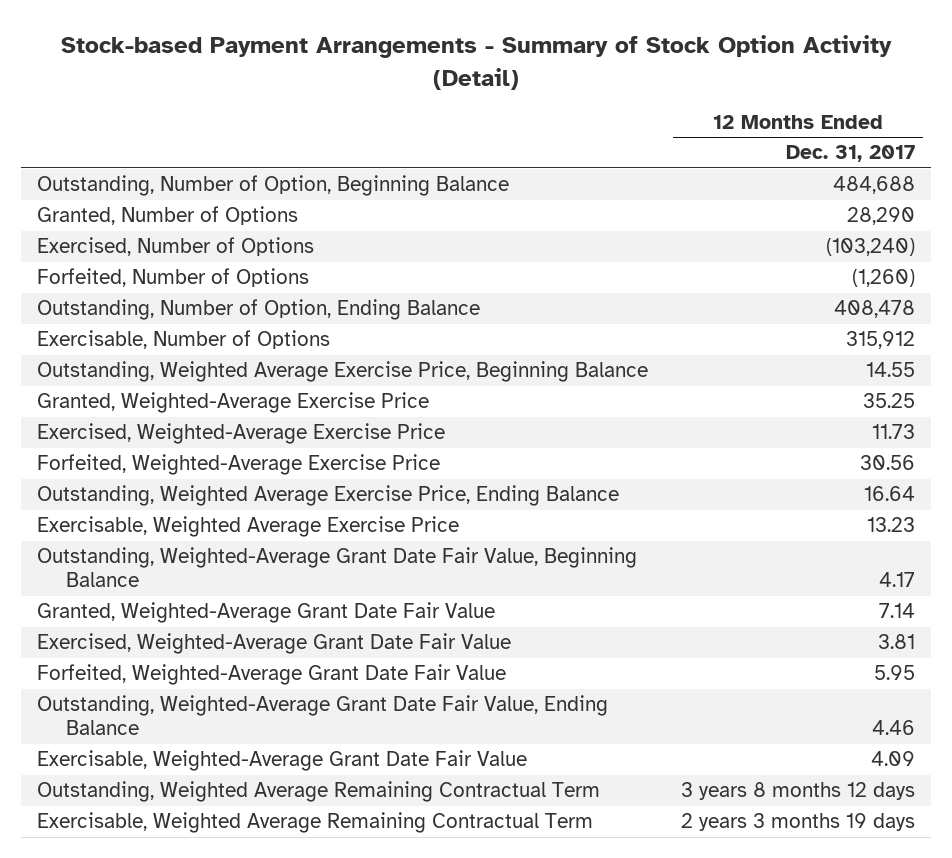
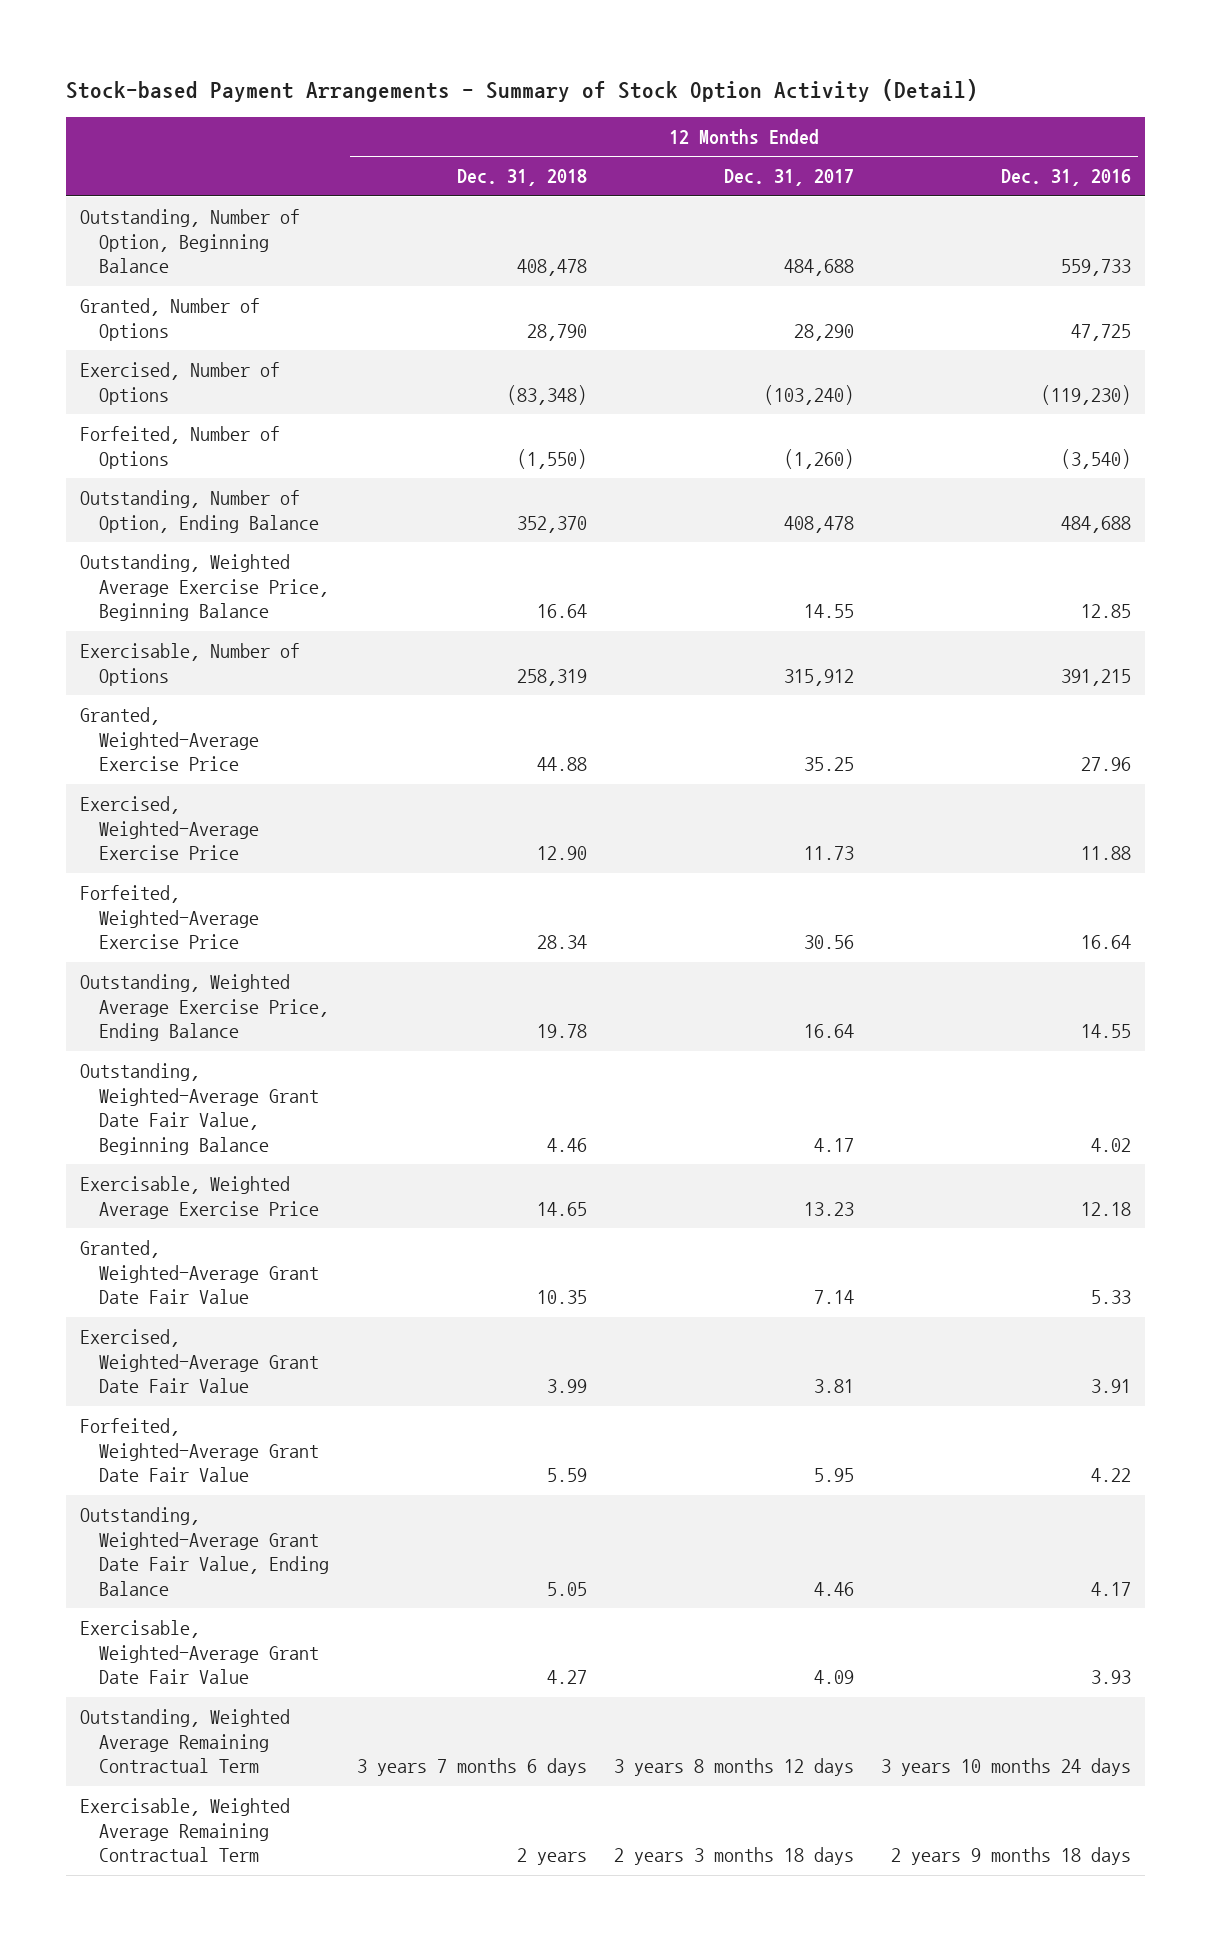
- | 12 Months Ended Dec. 31, 2017
+ | 12 Months Ended Dec. 31, 2018 | 12 Months Ended Dec. 31, 2017 | 12 Months Ended Dec. 31, 2016
moved down: Exercisable, Number of Options | 258,319 | 315,912 | 391,215
moved down: Exercisable, Weighted Average Exercise Price | 14.65 | 13.23 | 12.18
- Exercisable, Weighted Average Remaining Contractual Term | 2 years 3 months 19 days
+ Exercisable, Weighted Average Remaining Contractual Term | 2 years | 2 years 3 months 18 days | 2 years 9 months 18 days

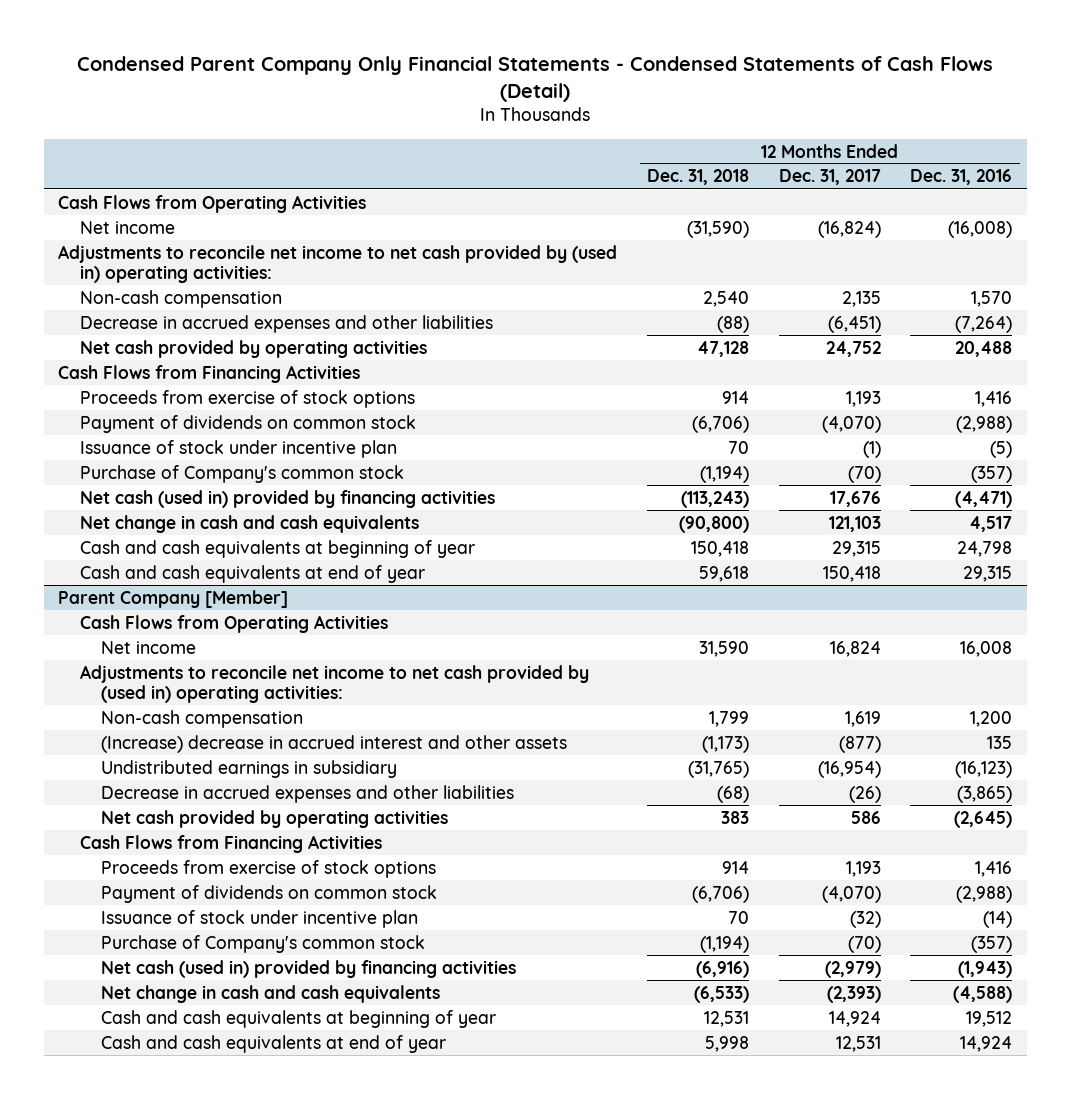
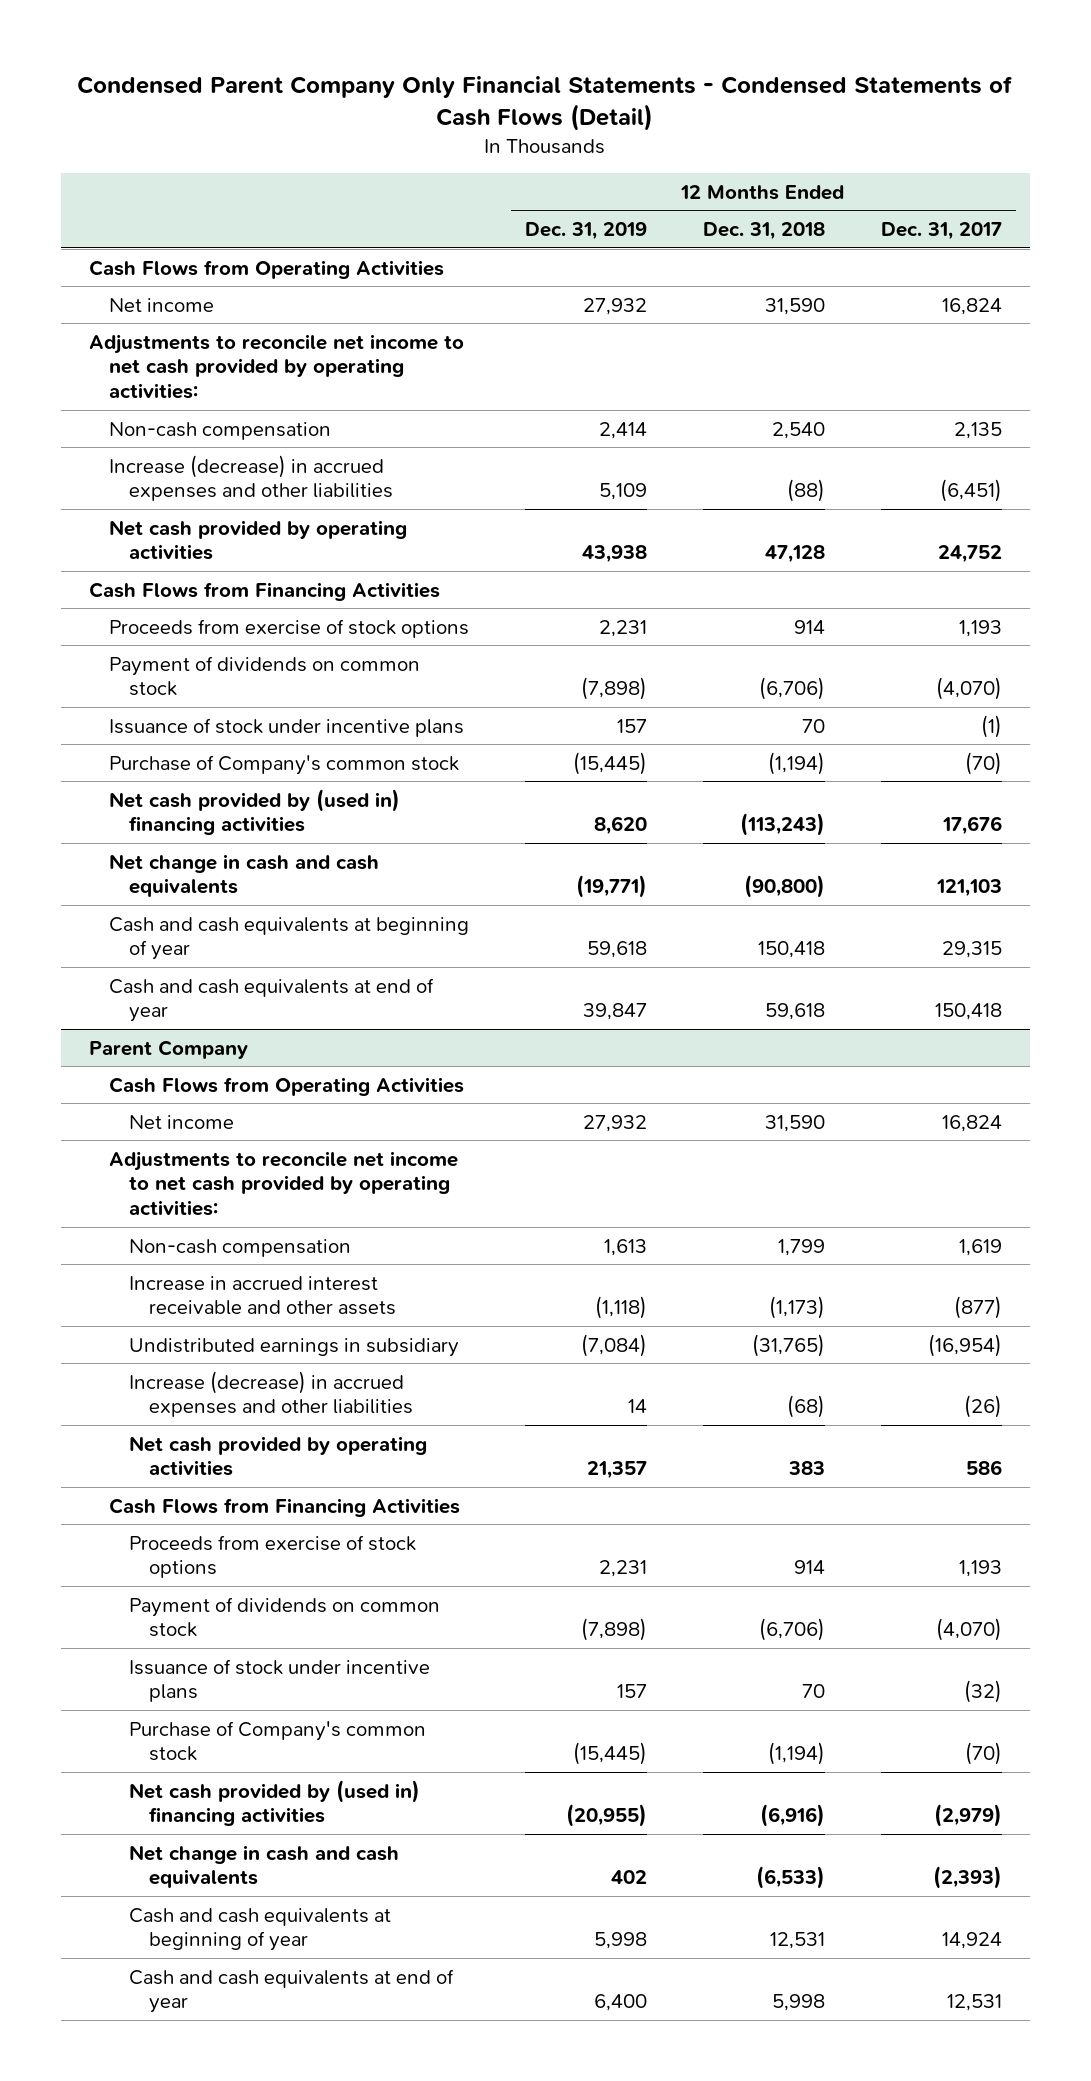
- | 12 Months Ended Dec. 31, 2018 | 12 Months Ended Dec. 31, 2017 | 12 Months Ended Dec. 31, 2016
+ | 12 Months Ended Dec. 31, 2019 | 12 Months Ended Dec. 31, 2018 | 12 Months Ended Dec. 31, 2017
- Net income | (31,590) | (16,824) | (16,008)
- Adjustments to reconcile net income to net cash provided by (used in) operating activities:
+ Net income | 27,932 | 31,590 | 16,824
+ Adjustments to reconcile net income to net cash provided by operating activities:
- Decrease in accrued expenses and other liabilities | (88) | (6,451) | (7,264)
+ Increase (decrease) in accrued expenses and other liabilities | 5,109 | (88) | (6,451)
- Issuance of stock under incentive plan | 70 | (1) | (5)
+ Issuance of stock under incentive plans | 157 | 70 | (1)
- Net cash (used in) provided by financing activities | (113,243) | 17,676 | (4,471)
+ Net cash provided by (used in) financing activities | 8,620 | (113,243) | 17,676
- Parent Company [Member]
+ Parent Company
- Adjustments to reconcile net income to net cash provided by (used in) operating activities:
+ Adjustments to reconcile net income to net cash provided by operating activities:
- (Increase) decrease in accrued interest and other assets | (1,173) | (877) | 135
+ Increase in accrued interest receivable and other assets | (1,118) | (1,173) | (877)
- Decrease in accrued expenses and other liabilities | (68) | (26) | (3,865)
+ Increase (decrease) in accrued expenses and other liabilities | 14 | (68) | (26)
- Issuance of stock under incentive plan | 70 | (32) | (14)
+ Issuance of stock under incentive plans | 157 | 70 | (32)
- Net cash (used in) provided by financing activities | (6,916) | (2,979) | (1,943)
+ Net cash provided by (used in) financing activities | (20,955) | (6,916) | (2,979)

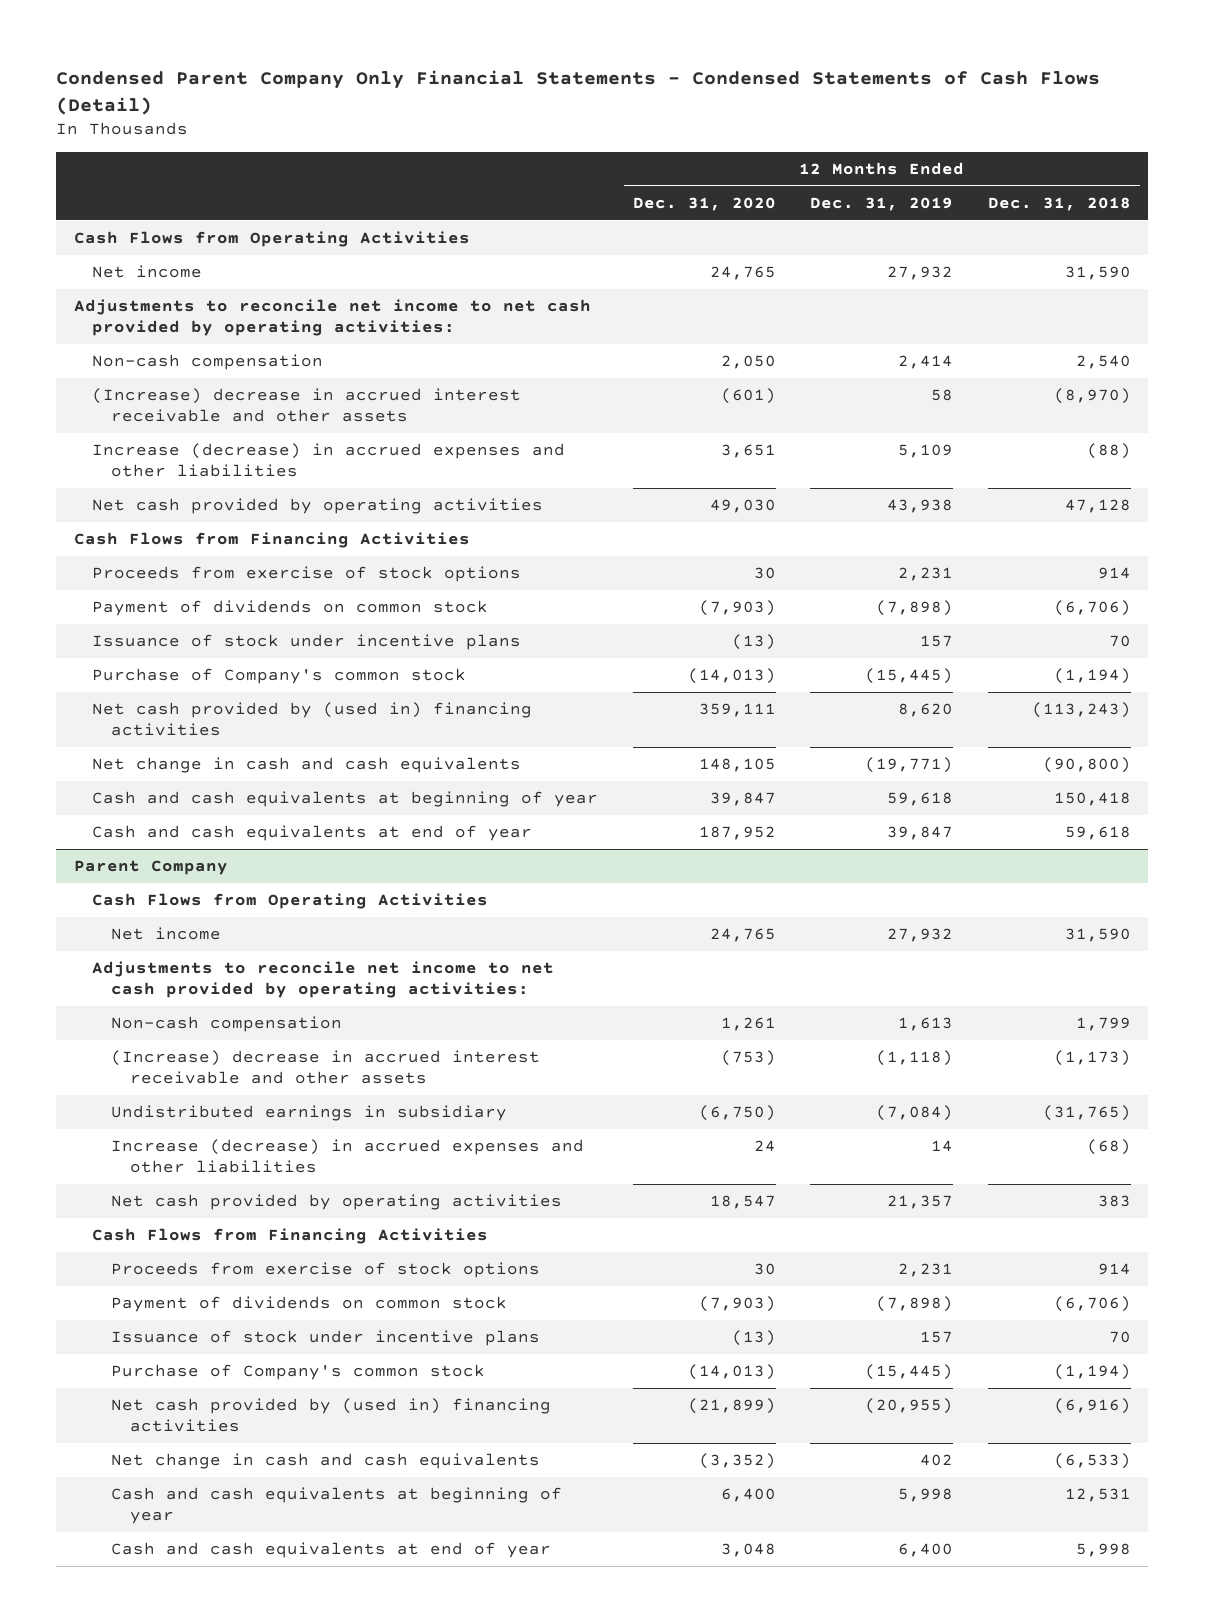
- | 12 Months Ended Dec. 31, 2019 | 12 Months Ended Dec. 31, 2018 | 12 Months Ended Dec. 31, 2017
+ | 12 Months Ended Dec. 31, 2020 | 12 Months Ended Dec. 31, 2019 | 12 Months Ended Dec. 31, 2018
+ (Increase) decrease in accrued interest receivable and other assets | (601) | 58 | (8,970)
@ Parent Company
- Increase in accrued interest receivable and other assets | (1,118) | (1,173) | (877)
+ (Increase) decrease in accrued interest receivable and other assets | (753) | (1,118) | (1,173)

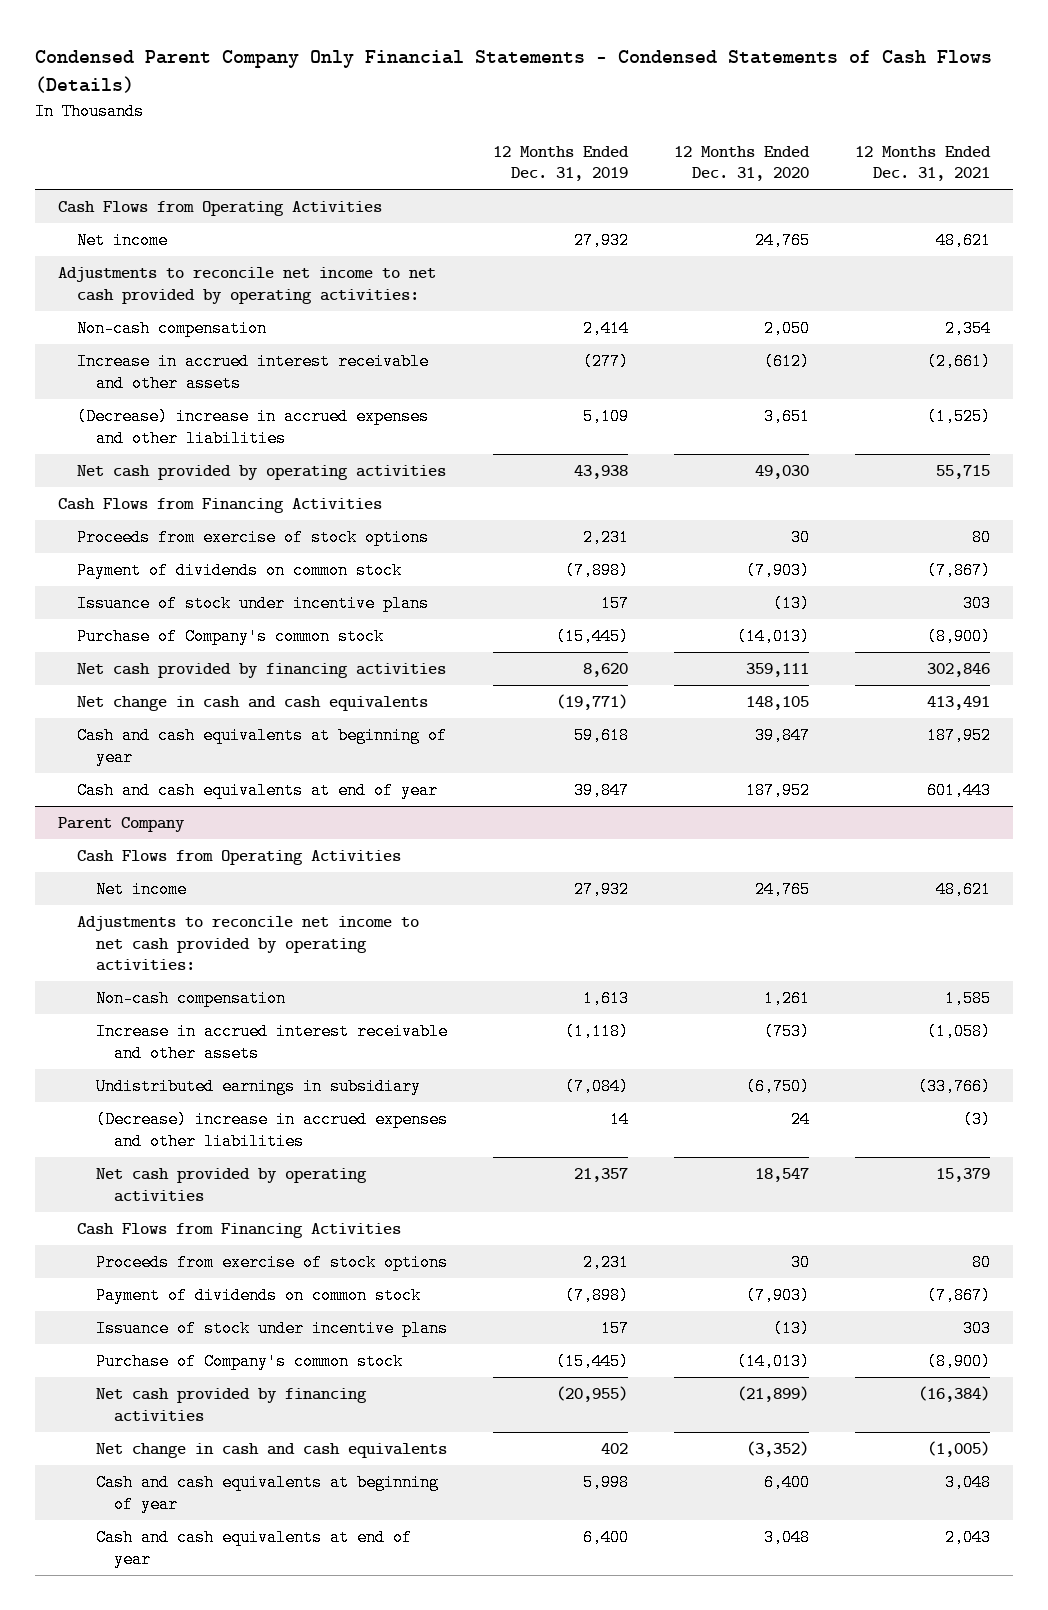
- Condensed Parent Company Only Financial Statements - Condensed Statements of Cash Flows (Detail)
+ Condensed Parent Company Only Financial Statements - Condensed Statements of Cash Flows (Details)
- | 12 Months Ended Dec. 31, 2020 | 12 Months Ended Dec. 31, 2019 | 12 Months Ended Dec. 31, 2018
+ | 12 Months Ended Dec. 31, 2019 | 12 Months Ended Dec. 31, 2020 | 12 Months Ended Dec. 31, 2021
- (Increase) decrease in accrued interest receivable and other assets | (601) | 58 | (8,970)
- Increase (decrease) in accrued expenses and other liabilities | 3,651 | 5,109 | (88)
+ Increase in accrued interest receivable and other assets | (277) | (612) | (2,661)
+ (Decrease) increase in accrued expenses and other liabilities | 5,109 | 3,651 | (1,525)
- Net cash provided by (used in) financing activities | 359,111 | 8,620 | (113,243)
+ Net cash provided by financing activities | 8,620 | 359,111 | 302,846
@ Parent Company
- (Increase) decrease in accrued interest receivable and other assets | (753) | (1,118) | (1,173)
+ Increase in accrued interest receivable and other assets | (1,118) | (753) | (1,058)
- Increase (decrease) in accrued expenses and other liabilities | 24 | 14 | (68)
+ (Decrease) increase in accrued expenses and other liabilities | 14 | 24 | (3)
- Net cash provided by (used in) financing activities | (21,899) | (20,955) | (6,916)
+ Net cash provided by financing activities | (20,955) | (21,899) | (16,384)

